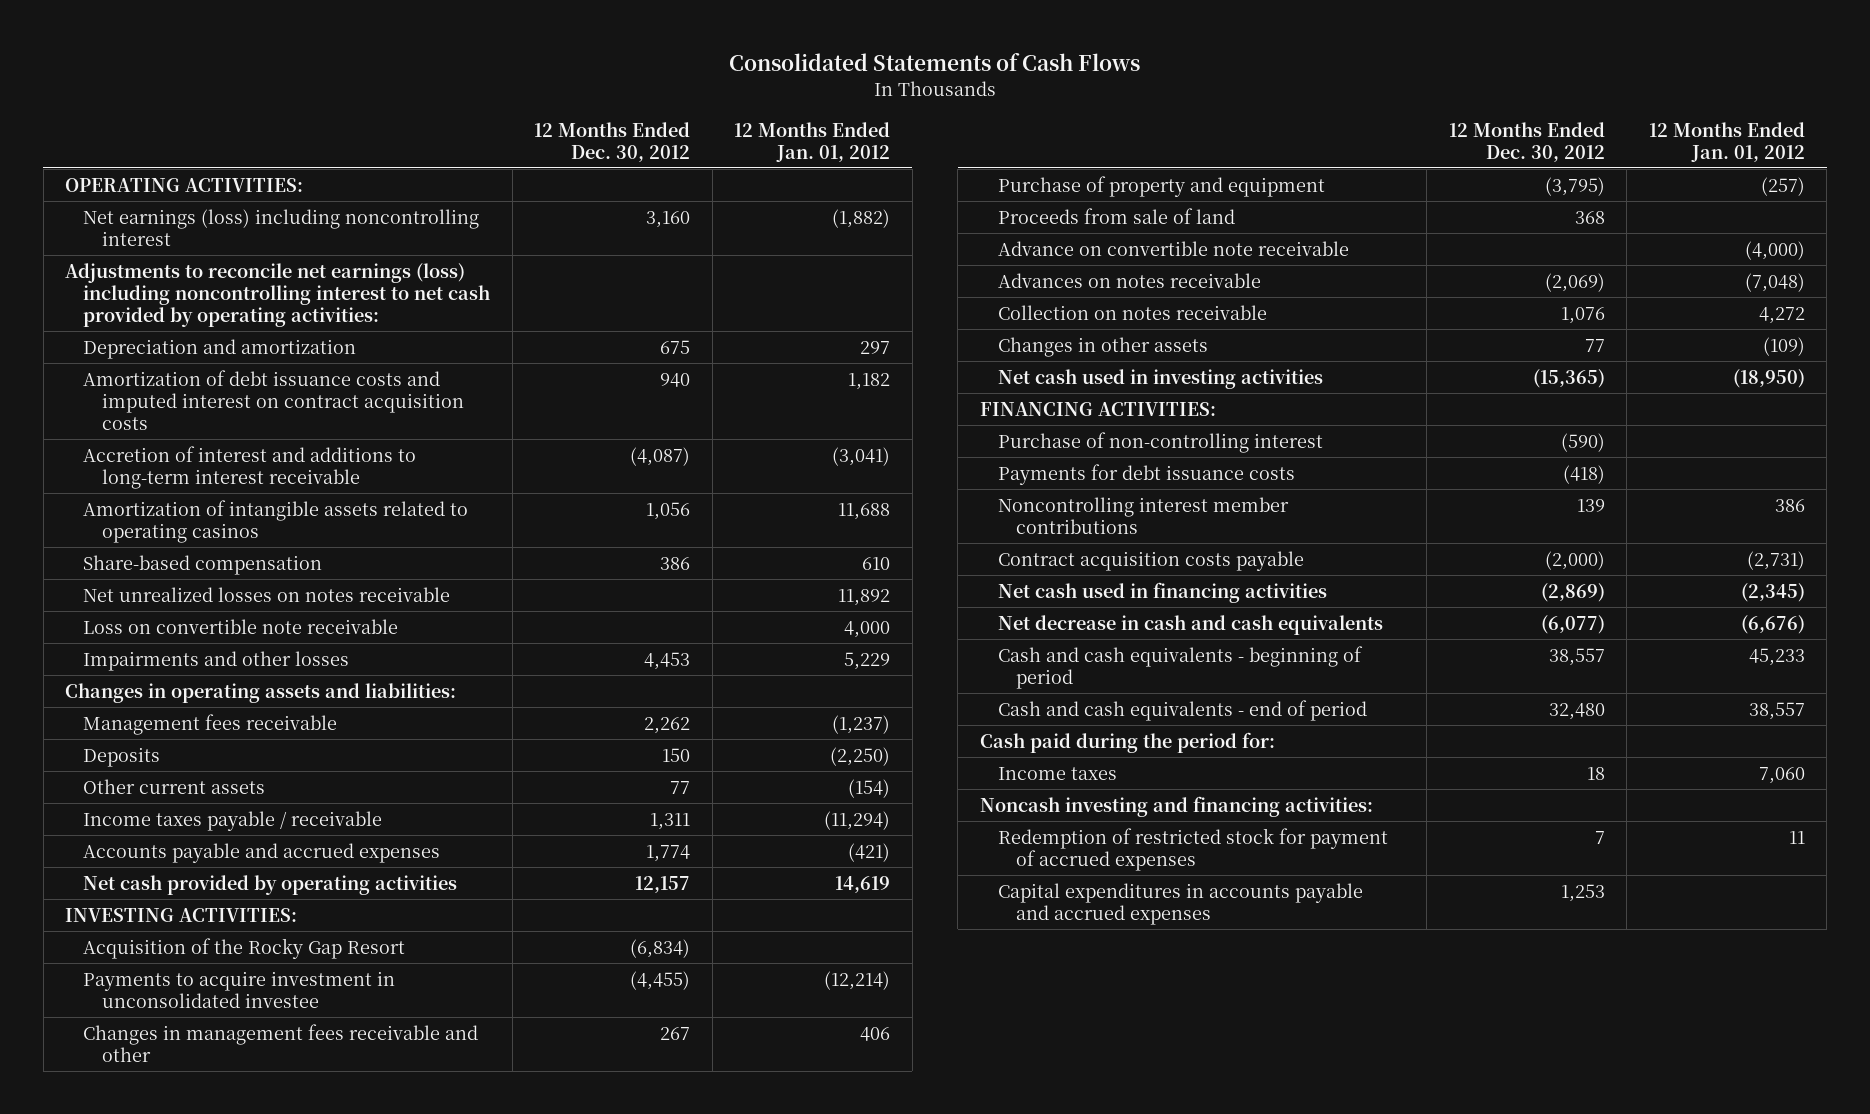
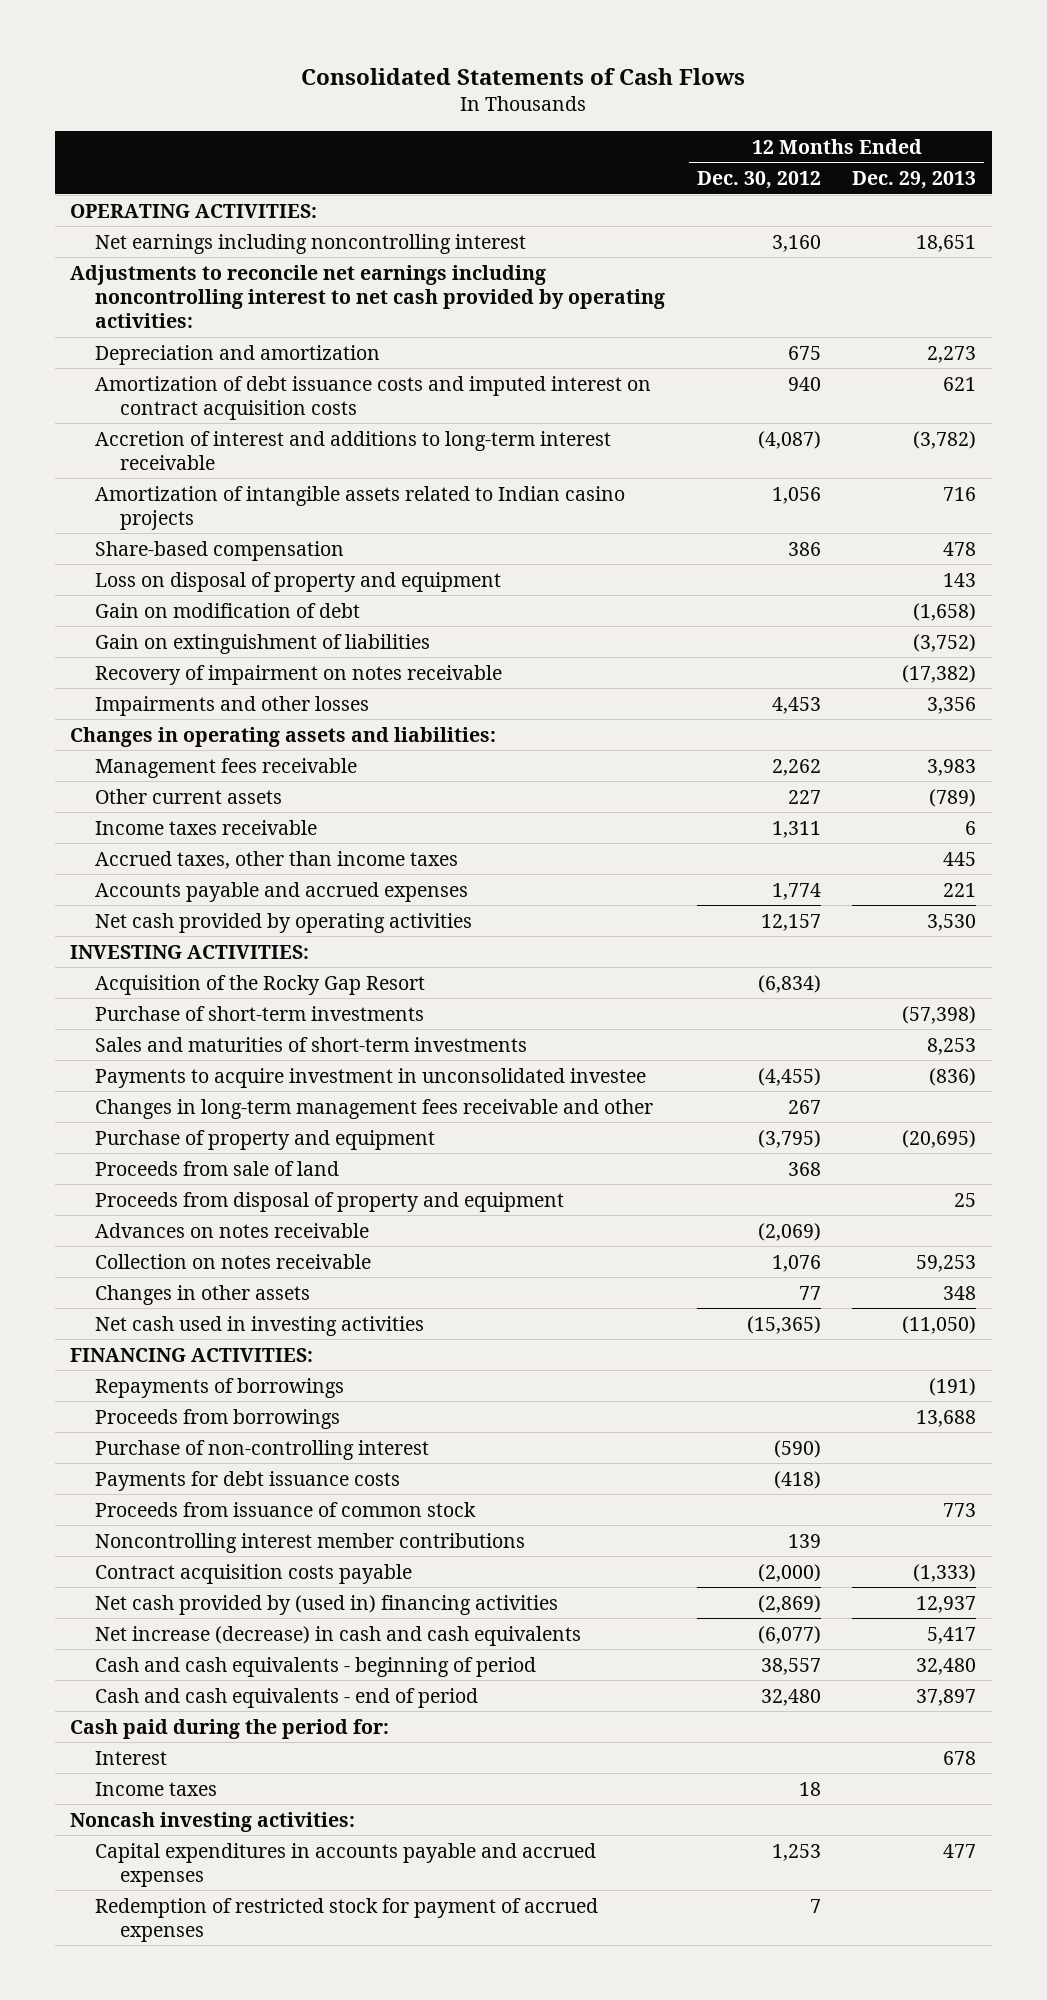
- | 12 Months Ended Dec. 30, 2012 | 12 Months Ended Jan. 01, 2012
+ | 12 Months Ended Dec. 30, 2012 | 12 Months Ended Dec. 29, 2013
- Net earnings (loss) including noncontrolling interest | 3,160 | (1,882)
- Adjustments to reconcile net earnings (loss) including noncontrolling interest to net cash provided by operating activities:
+ Net earnings including noncontrolling interest | 3,160 | 18,651
+ Adjustments to reconcile net earnings including noncontrolling interest to net cash provided by operating activities:
- Amortization of intangible assets related to operating casinos | 1,056 | 11,688
+ Amortization of intangible assets related to Indian casino projects | 1,056 | 716
- Net unrealized losses on notes receivable | | 11,892
- Loss on convertible note receivable | | 4,000
+ Loss on disposal of property and equipment | | 143
+ Gain on modification of debt | | (1,658)
+ Gain on extinguishment of liabilities | | (3,752)
+ Recovery of impairment on notes receivable | | (17,382)
- Deposits | 150 | (2,250)
- Other current assets | 77 | (154)
- Income taxes payable / receivable | 1,311 | (11,294)
+ Other current assets | 227 | (789)
+ Income taxes receivable | 1,311 | 6
+ Accrued taxes, other than income taxes | | 445
+ Purchase of short-term investments | | (57,398)
+ Sales and maturities of short-term investments | | 8,253
- Changes in management fees receivable and other | 267 | 406
+ Changes in long-term management fees receivable and other | 267 |
- Advance on convertible note receivable | | (4,000)
+ Proceeds from disposal of property and equipment | | 25
+ Repayments of borrowings | | (191)
+ Proceeds from borrowings | | 13,688
+ Proceeds from issuance of common stock | | 773
- Net cash used in financing activities | (2,869) | (2,345)
- Net decrease in cash and cash equivalents | (6,077) | (6,676)
+ Net cash provided by (used in) financing activities | (2,869) | 12,937
+ Net increase (decrease) in cash and cash equivalents | (6,077) | 5,417
+ Interest | | 678
- Noncash investing and financing activities:
+ Noncash investing activities:
moved down: Redemption of restricted stock for payment of accrued expenses | 7 |

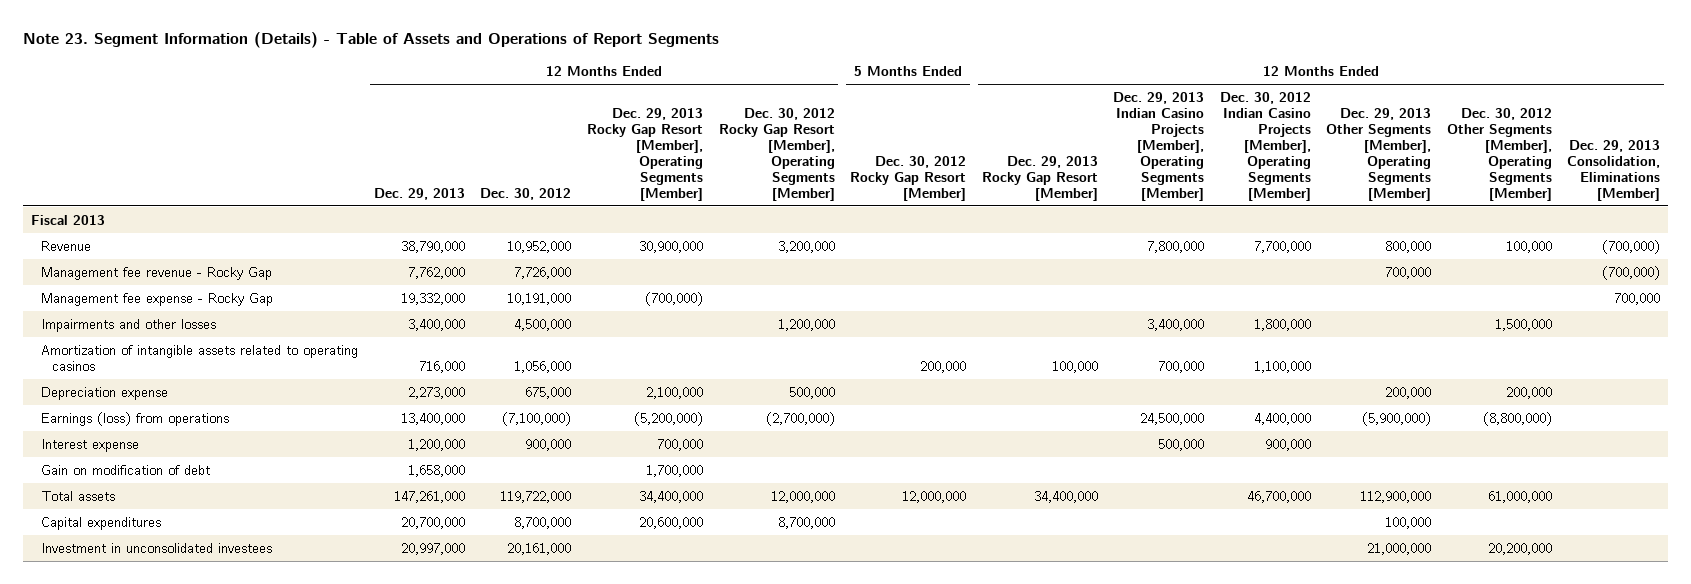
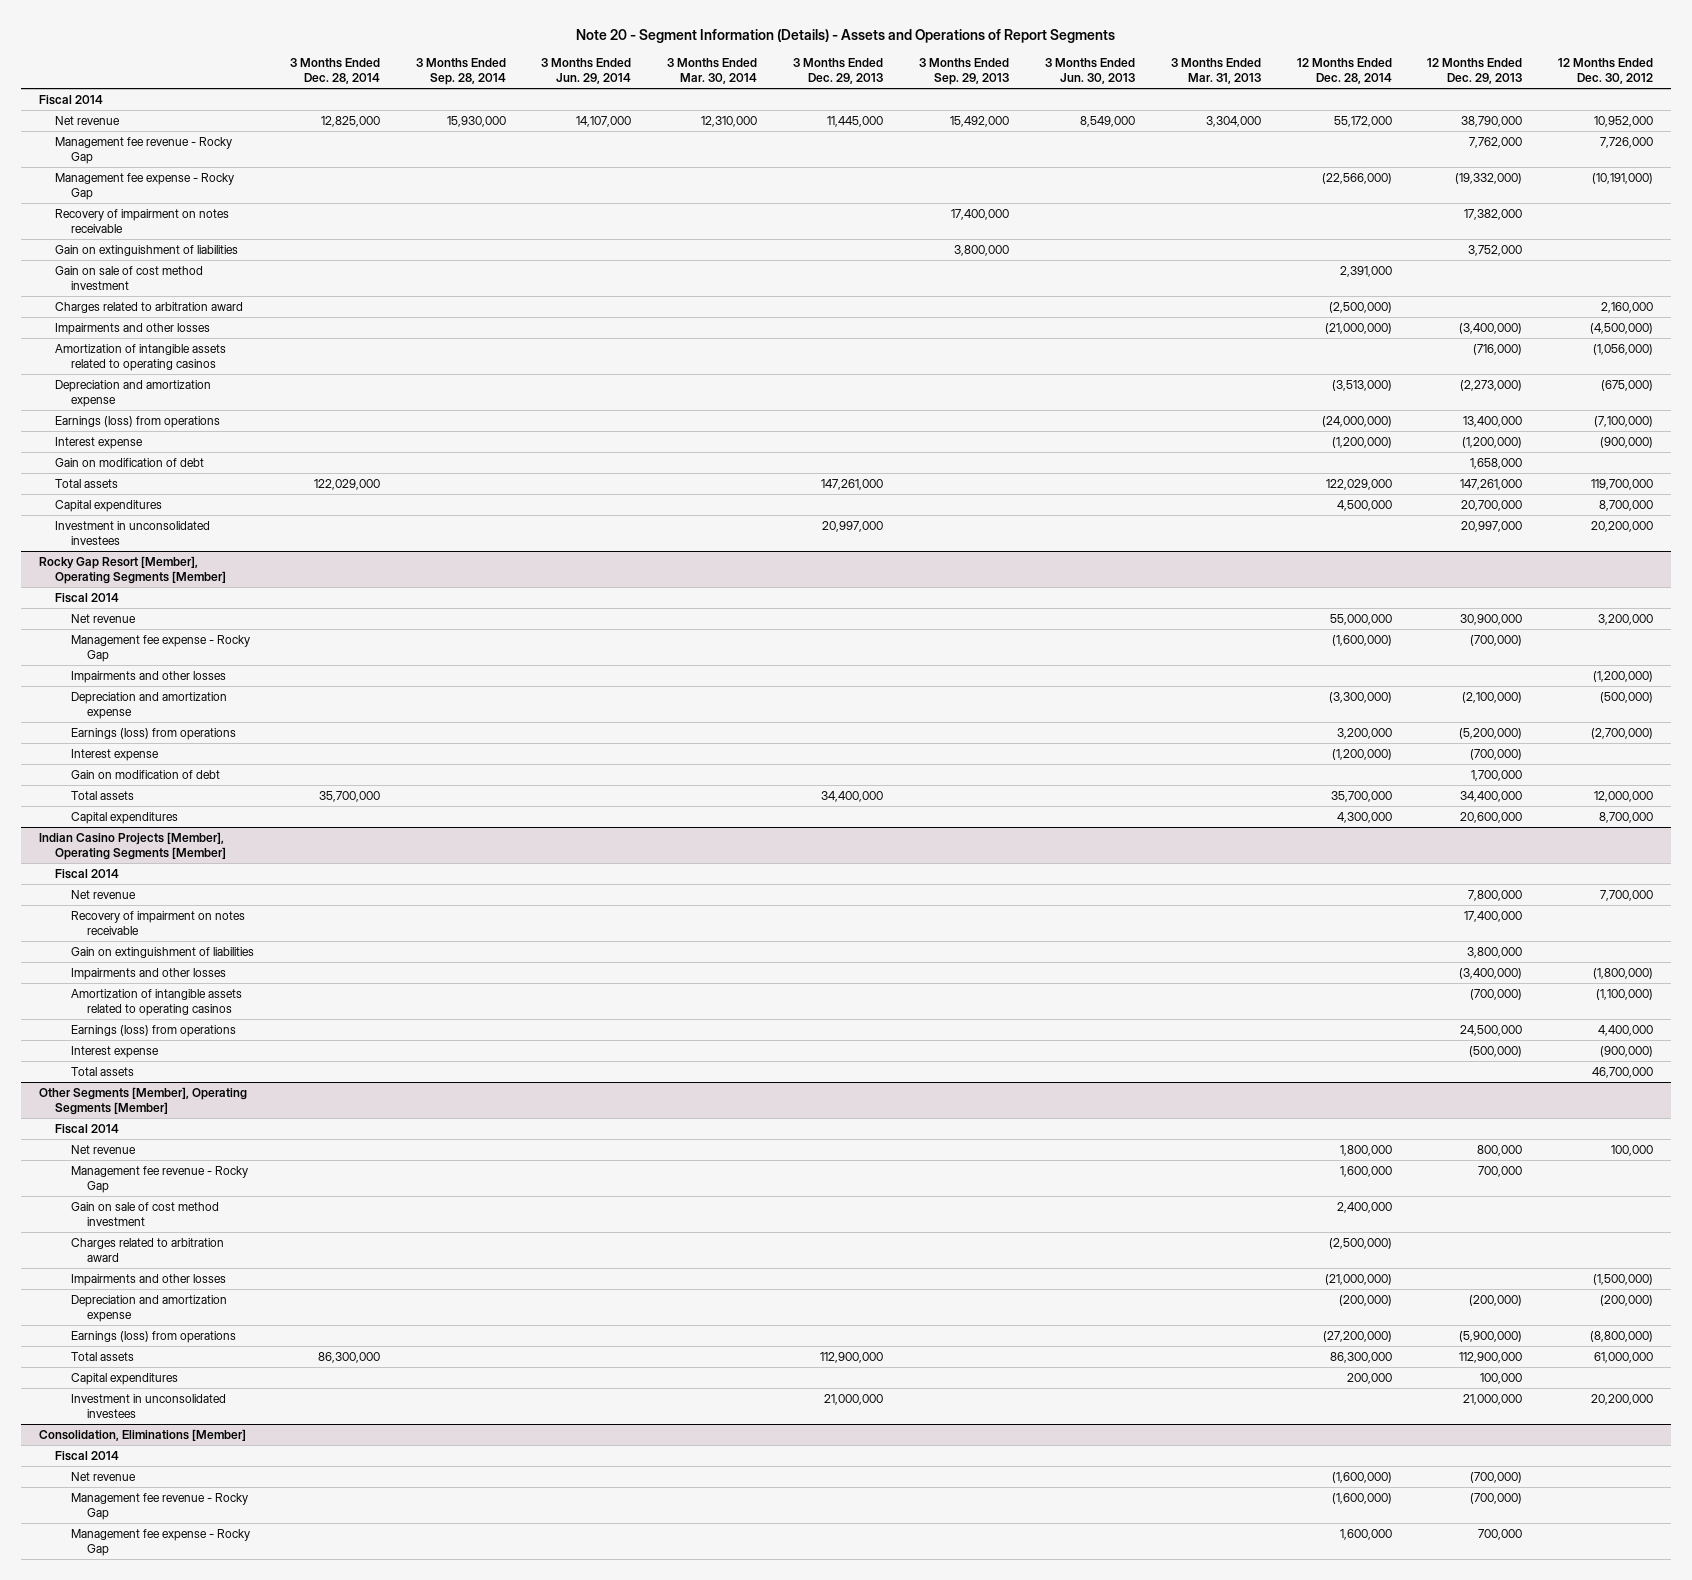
- Note 23. Segment Information (Details) - Table of Assets and Operations of Report Segments
+ Note 20 - Segment Information (Details) - Assets and Operations of Report Segments
- | 12 Months Ended Dec. 29, 2013 | 12 Months Ended Dec. 30, 2012 | 12 Months Ended Dec. 29, 2013 Rocky Gap Resort [Member], Operating Segments [Member] | 12 Months Ended Dec. 30, 2012 Rocky Gap Resort [Member], Operating Segments [Member] | 5 Months Ended Dec. 30, 2012 Rocky Gap Resort [Member] | 12 Months Ended Dec. 29, 2013 Rocky Gap Resort [Member] | 12 Months Ended Dec. 29, 2013 Indian Casino Projects [Member], Operating Segments [Member] | 12 Months Ended Dec. 30, 2012 Indian Casino Projects [Member], Operating Segments [Member] | 12 Months Ended Dec. 29, 2013 Other Segments [Member], Operating Segments [Member] | 12 Months Ended Dec. 30, 2012 Other Segments [Member], Operating Segments [Member] | 12 Months Ended Dec. 29, 2013 Consolidation, Eliminations [Member]
+ | 3 Months Ended Dec. 28, 2014 | 3 Months Ended Sep. 28, 2014 | 3 Months Ended Jun. 29, 2014 | 3 Months Ended Mar. 30, 2014 | 3 Months Ended Dec. 29, 2013 | 3 Months Ended Sep. 29, 2013 | 3 Months Ended Jun. 30, 2013 | 3 Months Ended Mar. 31, 2013 | 12 Months Ended Dec. 28, 2014 | 12 Months Ended Dec. 29, 2013 | 12 Months Ended Dec. 30, 2012
- Fiscal 2013
- Revenue | 38,790,000 | 10,952,000 | 30,900,000 | 3,200,000 | | | 7,800,000 | 7,700,000 | 800,000 | 100,000 | (700,000)
+ Fiscal 2014
+ Net revenue | 12,825,000 | 15,930,000 | 14,107,000 | 12,310,000 | 11,445,000 | 15,492,000 | 8,549,000 | 3,304,000 | 55,172,000 | 38,790,000 | 10,952,000
- Management fee expense - Rocky Gap | 19,332,000 | 10,191,000 | (700,000) | | | | | | | | 700,000
- Impairments and other losses | 3,400,000 | 4,500,000 | | 1,200,000 | | | 3,400,000 | 1,800,000 | | 1,500,000 |
- Amortization of intangible assets related to operating casinos | 716,000 | 1,056,000 | | | 200,000 | 100,000 | 700,000 | 1,100,000 | | |
- Depreciation expense | 2,273,000 | 675,000 | 2,100,000 | 500,000 | | | | | 200,000 | 200,000 |
+ Management fee expense - Rocky Gap | | | | | | | | | (22,566,000) | (19,332,000) | (10,191,000)
+ Recovery of impairment on notes receivable | | | | | | 17,400,000 | | | | 17,382,000 |
+ Gain on extinguishment of liabilities | | | | | | 3,800,000 | | | | 3,752,000 |
+ Gain on sale of cost method investment | | | | | | | | | 2,391,000 | |
+ Charges related to arbitration award | | | | | | | | | (2,500,000) | | 2,160,000
+ Impairments and other losses | | | | | | | | | (21,000,000) | (3,400,000) | (4,500,000)
+ Amortization of intangible assets related to operating casinos | | | | | | | | | | (716,000) | (1,056,000)
+ Depreciation and amortization expense | | | | | | | | | (3,513,000) | (2,273,000) | (675,000)
- Interest expense | 1,200,000 | 900,000 | 700,000 | | | | 500,000 | 900,000 | | |
+ Interest expense | | | | | | | | | (1,200,000) | (1,200,000) | (900,000)
- Total assets | 147,261,000 | 119,722,000 | 34,400,000 | 12,000,000 | 12,000,000 | 34,400,000 | | 46,700,000 | 112,900,000 | 61,000,000 |
+ Total assets | 122,029,000 | | | | 147,261,000 | | | | 122,029,000 | 147,261,000 | 119,700,000
- Investment in unconsolidated investees | 20,997,000 | 20,161,000 | | | | | | | 21,000,000 | 20,200,000 |
+ Investment in unconsolidated investees | | | | | 20,997,000 | | | | | 20,997,000 | 20,200,000
+ Rocky Gap Resort [Member], Operating Segments [Member]
+ Fiscal 2014
+ Net revenue | | | | | | | | | 55,000,000 | 30,900,000 | 3,200,000
+ Management fee expense - Rocky Gap | | | | | | | | | (1,600,000) | (700,000) |
+ Impairments and other losses | | | | | | | | | | | (1,200,000)
+ Depreciation and amortization expense | | | | | | | | | (3,300,000) | (2,100,000) | (500,000)
+ Earnings (loss) from operations | | | | | | | | | 3,200,000 | (5,200,000) | (2,700,000)
+ Interest expense | | | | | | | | | (1,200,000) | (700,000) |
+ Gain on modification of debt | | | | | | | | | | 1,700,000 |
+ Total assets | 35,700,000 | | | | 34,400,000 | | | | 35,700,000 | 34,400,000 | 12,000,000
+ Capital expenditures | | | | | | | | | 4,300,000 | 20,600,000 | 8,700,000
+ Indian Casino Projects [Member], Operating Segments [Member]
+ Fiscal 2014
+ Net revenue | | | | | | | | | | 7,800,000 | 7,700,000
+ Recovery of impairment on notes receivable | | | | | | | | | | 17,400,000 |
+ Gain on extinguishment of liabilities | | | | | | | | | | 3,800,000 |
+ Impairments and other losses | | | | | | | | | | (3,400,000) | (1,800,000)
+ Amortization of intangible assets related to operating casinos | | | | | | | | | | (700,000) | (1,100,000)
+ Earnings (loss) from operations | | | | | | | | | | 24,500,000 | 4,400,000
+ Interest expense | | | | | | | | | | (500,000) | (900,000)
+ Total assets | | | | | | | | | | | 46,700,000
+ Other Segments [Member], Operating Segments [Member]
+ Fiscal 2014
+ Net revenue | | | | | | | | | 1,800,000 | 800,000 | 100,000
+ Management fee revenue - Rocky Gap | | | | | | | | | 1,600,000 | 700,000 |
+ Gain on sale of cost method investment | | | | | | | | | 2,400,000 | |
+ Charges related to arbitration award | | | | | | | | | (2,500,000) | |
+ Impairments and other losses | | | | | | | | | (21,000,000) | | (1,500,000)
+ Depreciation and amortization expense | | | | | | | | | (200,000) | (200,000) | (200,000)
+ Earnings (loss) from operations | | | | | | | | | (27,200,000) | (5,900,000) | (8,800,000)
+ Total assets | 86,300,000 | | | | 112,900,000 | | | | 86,300,000 | 112,900,000 | 61,000,000
+ Capital expenditures | | | | | | | | | 200,000 | 100,000 |
+ Investment in unconsolidated investees | | | | | 21,000,000 | | | | | 21,000,000 | 20,200,000
+ Consolidation, Eliminations [Member]
+ Fiscal 2014
+ Net revenue | | | | | | | | | (1,600,000) | (700,000) |
+ Management fee revenue - Rocky Gap | | | | | | | | | (1,600,000) | (700,000) |
+ Management fee expense - Rocky Gap | | | | | | | | | 1,600,000 | 700,000 |

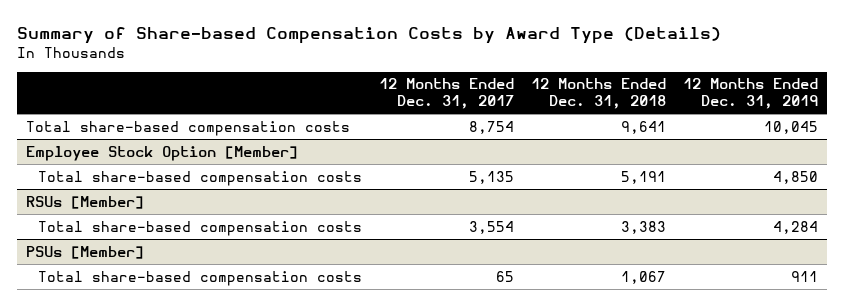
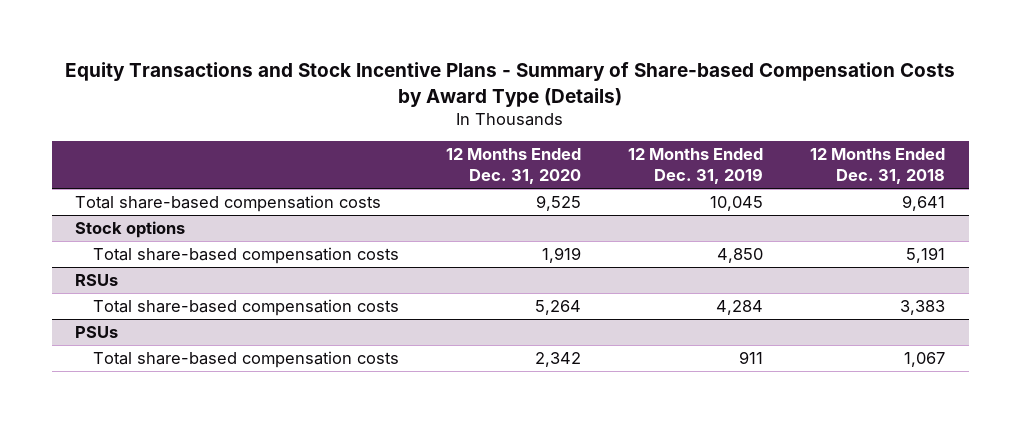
- Summary of Share-based Compensation Costs by Award Type (Details)
+ Equity Transactions and Stock Incentive Plans - Summary of Share-based Compensation Costs by Award Type (Details)
- | 12 Months Ended Dec. 31, 2017 | 12 Months Ended Dec. 31, 2018 | 12 Months Ended Dec. 31, 2019
+ | 12 Months Ended Dec. 31, 2020 | 12 Months Ended Dec. 31, 2019 | 12 Months Ended Dec. 31, 2018
- Employee Stock Option [Member]
+ Stock options
- RSUs [Member]
+ RSUs
- PSUs [Member]
+ PSUs

